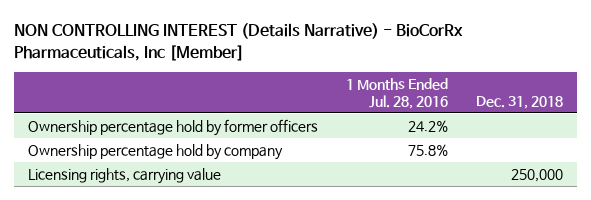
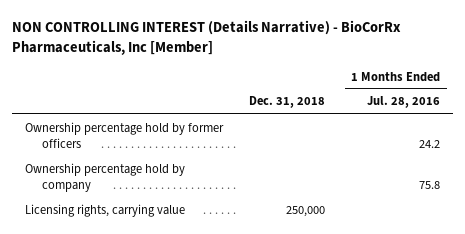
- | 1 Months Ended Jul. 28, 2016 | Dec. 31, 2018
+ | Dec. 31, 2018 | 1 Months Ended Jul. 28, 2016
- Ownership percentage hold by former officers | 24.2% |
- Ownership percentage hold by company | 75.8% |
+ Ownership percentage hold by former officers | | 24.2
+ Ownership percentage hold by company | | 75.8

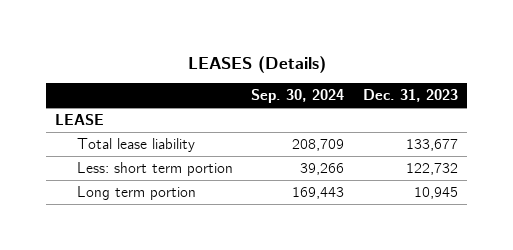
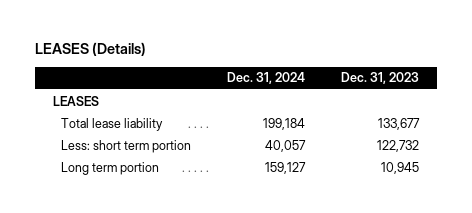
- | Sep. 30, 2024 | Dec. 31, 2023
+ | Dec. 31, 2024 | Dec. 31, 2023
- LEASE
+ LEASES

